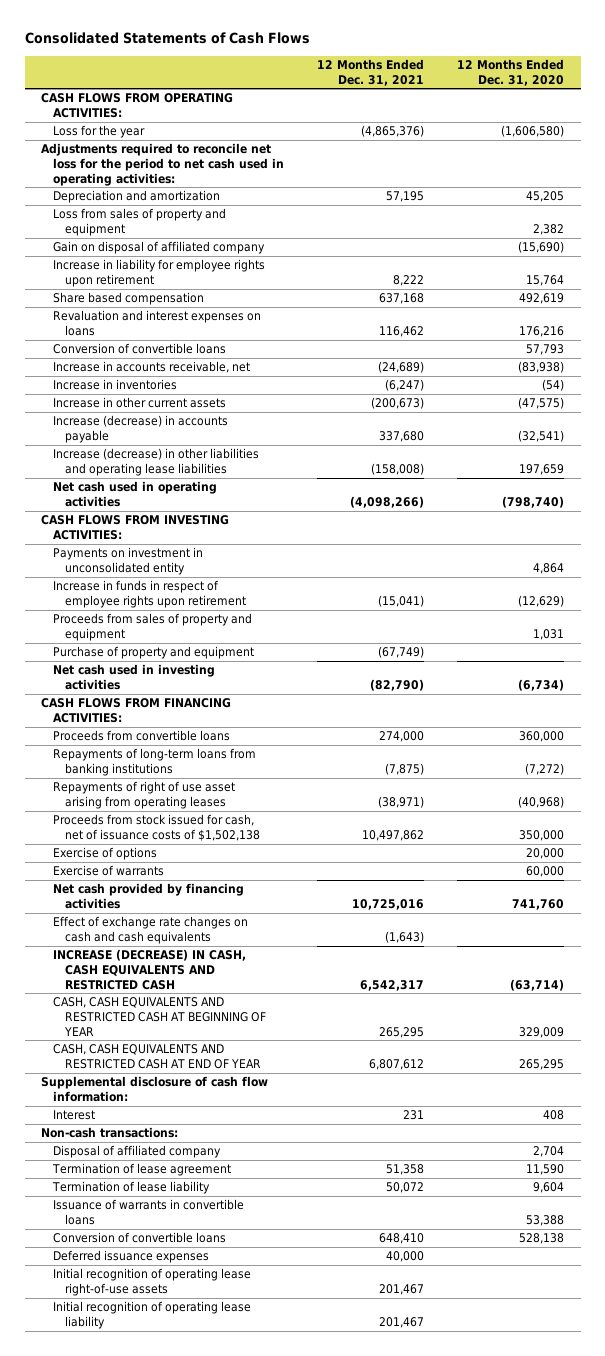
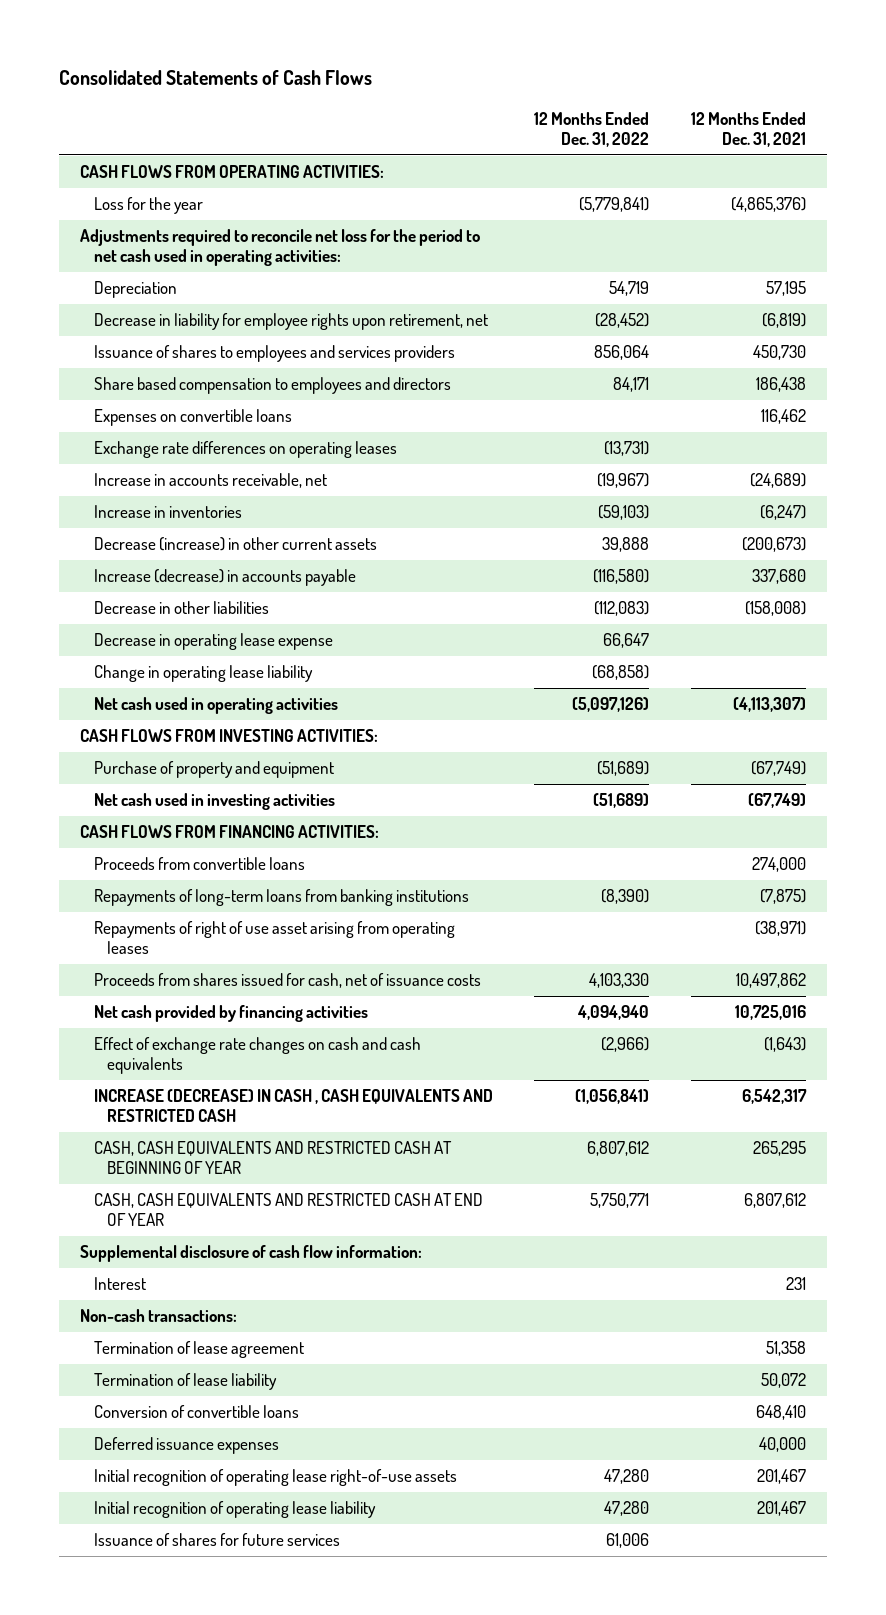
- | 12 Months Ended Dec. 31, 2021 | 12 Months Ended Dec. 31, 2020
+ | 12 Months Ended Dec. 31, 2022 | 12 Months Ended Dec. 31, 2021
- Depreciation and amortization | 57,195 | 45,205
- Loss from sales of property and equipment | | 2,382
- Gain on disposal of affiliated company | | (15,690)
- Increase in liability for employee rights upon retirement | 8,222 | 15,764
- Share based compensation | 637,168 | 492,619
- Revaluation and interest expenses on loans | 116,462 | 176,216
- Conversion of convertible loans | | 57,793
+ Depreciation | 54,719 | 57,195
+ Decrease in liability for employee rights upon retirement, net | (28,452) | (6,819)
+ Issuance of shares to employees and services providers | 856,064 | 450,730
+ Share based compensation to employees and directors | 84,171 | 186,438
+ Expenses on convertible loans | | 116,462
+ Exchange rate differences on operating leases | (13,731) |
- Increase in other current assets | (200,673) | (47,575)
+ Decrease (increase) in other current assets | 39,888 | (200,673)
- Increase (decrease) in other liabilities and operating lease liabilities | (158,008) | 197,659
- Net cash used in operating activities | (4,098,266) | (798,740)
+ Decrease in other liabilities | (112,083) | (158,008)
+ Decrease in operating lease expense | 66,647 |
+ Change in operating lease liability | (68,858) |
+ Net cash used in operating activities | (5,097,126) | (4,113,307)
- Payments on investment in unconsolidated entity | | 4,864
- Increase in funds in respect of employee rights upon retirement | (15,041) | (12,629)
- Proceeds from sales of property and equipment | | 1,031
- Net cash used in investing activities | (82,790) | (6,734)
+ Net cash used in investing activities | (51,689) | (67,749)
- Proceeds from stock issued for cash, net of issuance costs of $1,502,138 | 10,497,862 | 350,000
- Exercise of options | | 20,000
- Exercise of warrants | | 60,000
+ Proceeds from shares issued for cash, net of issuance costs | 4,103,330 | 10,497,862
- INCREASE (DECREASE) IN CASH, CASH EQUIVALENTS AND RESTRICTED CASH | 6,542,317 | (63,714)
+ INCREASE (DECREASE) IN CASH , CASH EQUIVALENTS AND RESTRICTED CASH | (1,056,841) | 6,542,317
- Disposal of affiliated company | | 2,704
- Issuance of warrants in convertible loans | | 53,388
+ Issuance of shares for future services | 61,006 |

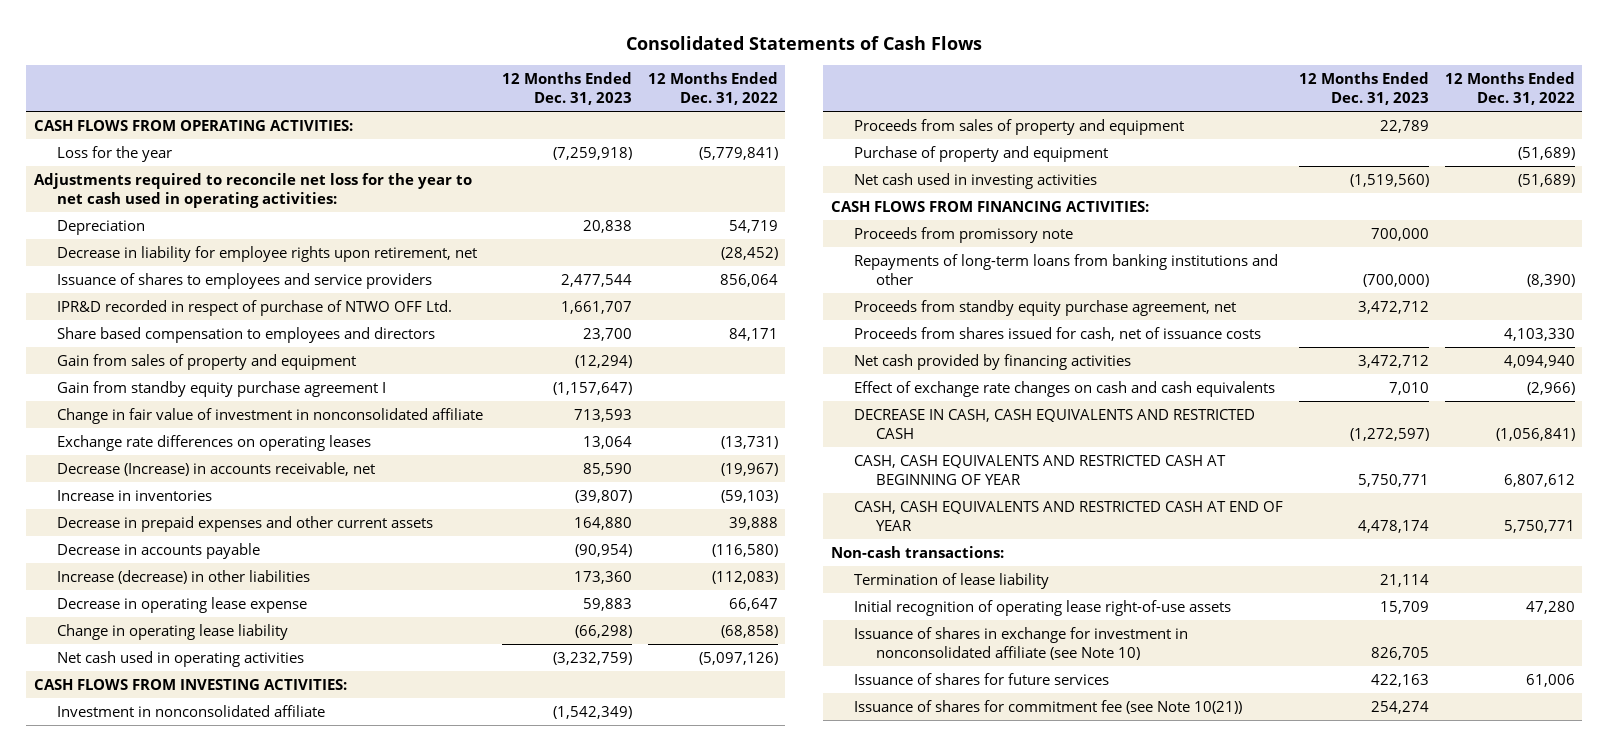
- | 12 Months Ended Dec. 31, 2022 | 12 Months Ended Dec. 31, 2021
+ | 12 Months Ended Dec. 31, 2023 | 12 Months Ended Dec. 31, 2022
- Adjustments required to reconcile net loss for the period to net cash used in operating activities:
+ Adjustments required to reconcile net loss for the year to net cash used in operating activities:
- Issuance of shares to employees and services providers | 856,064 | 450,730
+ Issuance of shares to employees and service providers | 2,477,544 | 856,064
+ IPR&D recorded in respect of purchase of NTWO OFF Ltd. | 1,661,707 |
- Expenses on convertible loans | | 116,462
+ Gain from sales of property and equipment | (12,294) |
+ Gain from standby equity purchase agreement I | (1,157,647) |
+ Change in fair value of investment in nonconsolidated affiliate | 713,593 |
- Increase in accounts receivable, net | (19,967) | (24,689)
+ Decrease (Increase) in accounts receivable, net | 85,590 | (19,967)
- Decrease (increase) in other current assets | 39,888 | (200,673)
- Increase (decrease) in accounts payable | (116,580) | 337,680
- Decrease in other liabilities | (112,083) | (158,008)
+ Decrease in prepaid expenses and other current assets | 164,880 | 39,888
+ Decrease in accounts payable | (90,954) | (116,580)
+ Increase (decrease) in other liabilities | 173,360 | (112,083)
+ Investment in nonconsolidated affiliate | (1,542,349) |
+ Proceeds from sales of property and equipment | 22,789 |
- Proceeds from convertible loans | | 274,000
- Repayments of long-term loans from banking institutions | (8,390) | (7,875)
- Repayments of right of use asset arising from operating leases | | (38,971)
+ Proceeds from promissory note | 700,000 |
+ Repayments of long-term loans from banking institutions and other | (700,000) | (8,390)
+ Proceeds from standby equity purchase agreement, net | 3,472,712 |
- INCREASE (DECREASE) IN CASH , CASH EQUIVALENTS AND RESTRICTED CASH | (1,056,841) | 6,542,317
+ DECREASE IN CASH, CASH EQUIVALENTS AND RESTRICTED CASH | (1,272,597) | (1,056,841)
- Supplemental disclosure of cash flow information:
- Interest | | 231
- Termination of lease agreement | | 51,358
- Conversion of convertible loans | | 648,410
- Deferred issuance expenses | | 40,000
- Initial recognition of operating lease liability | 47,280 | 201,467
+ Issuance of shares in exchange for investment in nonconsolidated affiliate (see Note 10) | 826,705 |
+ Issuance of shares for commitment fee (see Note 10(21)) | 254,274 |

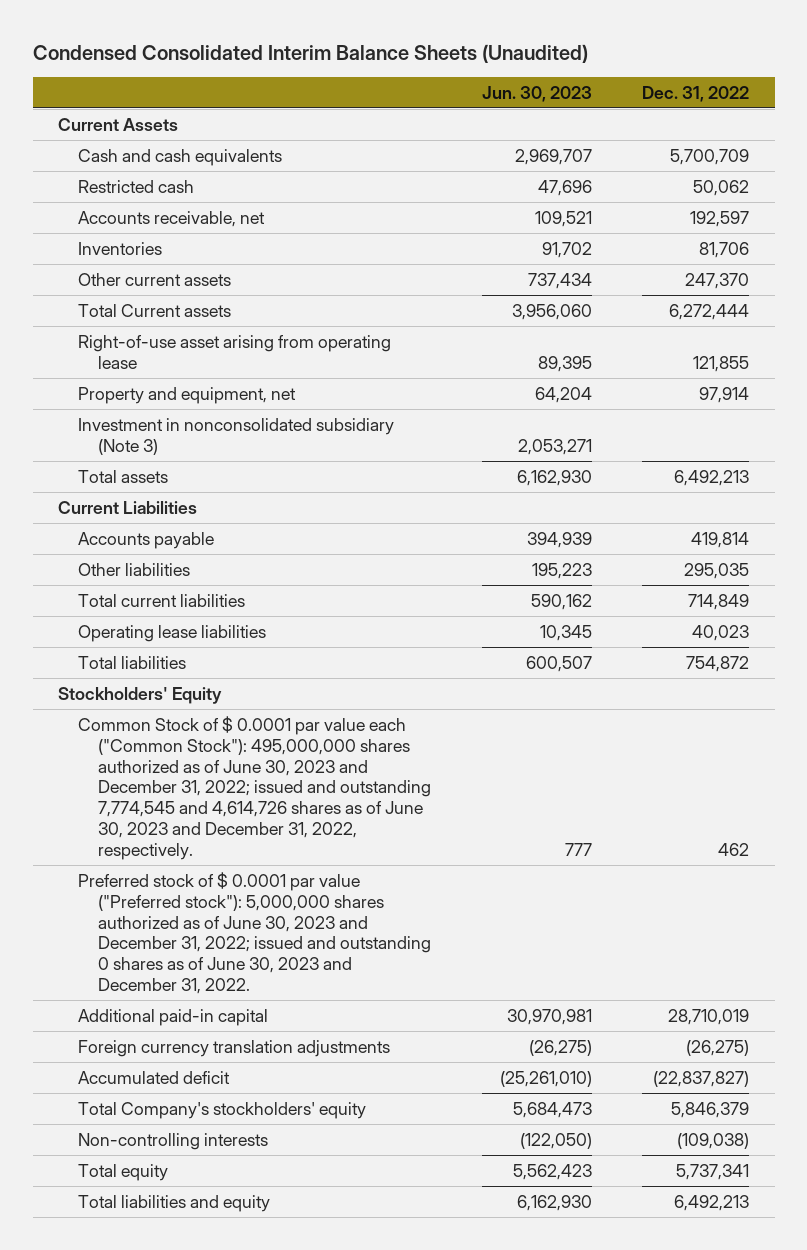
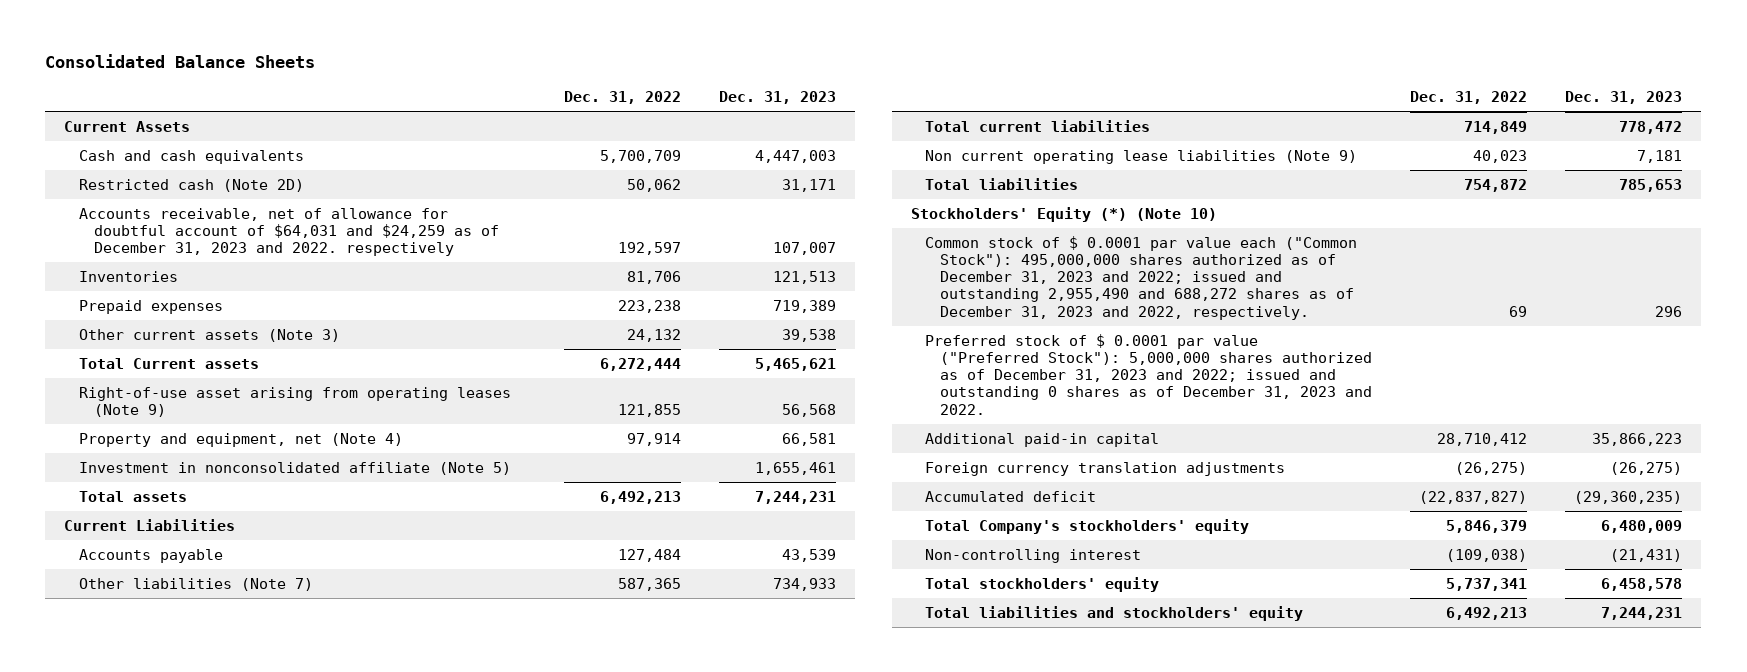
- Condensed Consolidated Interim Balance Sheets (Unaudited)
+ Consolidated Balance Sheets
- | Jun. 30, 2023 | Dec. 31, 2022
+ | Dec. 31, 2022 | Dec. 31, 2023
- Restricted cash | 47,696 | 50,062
- Accounts receivable, net | 109,521 | 192,597
+ Restricted cash (Note 2D) | 50,062 | 31,171
+ Accounts receivable, net of allowance for doubtful account of $64,031 and $24,259 as of December 31, 2023 and 2022. respectively | 192,597 | 107,007
- Other current assets | 737,434 | 247,370
+ Prepaid expenses | 223,238 | 719,389
+ Other current assets (Note 3) | 24,132 | 39,538
- Right-of-use asset arising from operating lease | 89,395 | 121,855
- Property and equipment, net | 64,204 | 97,914
- Investment in nonconsolidated subsidiary (Note 3) | 2,053,271 |
+ Right-of-use asset arising from operating leases (Note 9) | 121,855 | 56,568
+ Property and equipment, net (Note 4) | 97,914 | 66,581
+ Investment in nonconsolidated affiliate (Note 5) | | 1,655,461
- Accounts payable | 394,939 | 419,814
- Other liabilities | 195,223 | 295,035
+ Accounts payable | 127,484 | 43,539
+ Other liabilities (Note 7) | 587,365 | 734,933
- Operating lease liabilities | 10,345 | 40,023
+ Non current operating lease liabilities (Note 9) | 40,023 | 7,181
- Stockholders' Equity
- Common Stock of $ 0.0001 par value each ("Common Stock"): 495,000,000 shares authorized as of June 30, 2023 and December 31, 2022; issued and outstanding 7,774,545 and 4,614,726 shares as of June 30, 2023 and December 31, 2022, respectively. | 777 | 462
- Preferred stock of $ 0.0001 par value ("Preferred stock"): 5,000,000 shares authorized as of June 30, 2023 and December 31, 2022; issued and outstanding 0 shares as of June 30, 2023 and December 31, 2022.
- Additional paid-in capital | 30,970,981 | 28,710,019
+ Stockholders' Equity (*) (Note 10)
+ Common stock of $ 0.0001 par value each ("Common Stock"): 495,000,000 shares authorized as of December 31, 2023 and 2022; issued and outstanding 2,955,490 and 688,272 shares as of December 31, 2023 and 2022, respectively. | 69 | 296
+ Preferred stock of $ 0.0001 par value ("Preferred Stock"): 5,000,000 shares authorized as of December 31, 2023 and 2022; issued and outstanding 0 shares as of December 31, 2023 and 2022.
+ Additional paid-in capital | 28,710,412 | 35,866,223
- Non-controlling interests | (122,050) | (109,038)
- Total equity | 5,562,423 | 5,737,341
- Total liabilities and equity | 6,162,930 | 6,492,213
+ Non-controlling interest | (109,038) | (21,431)
+ Total stockholders' equity | 5,737,341 | 6,458,578
+ Total liabilities and stockholders' equity | 6,492,213 | 7,244,231

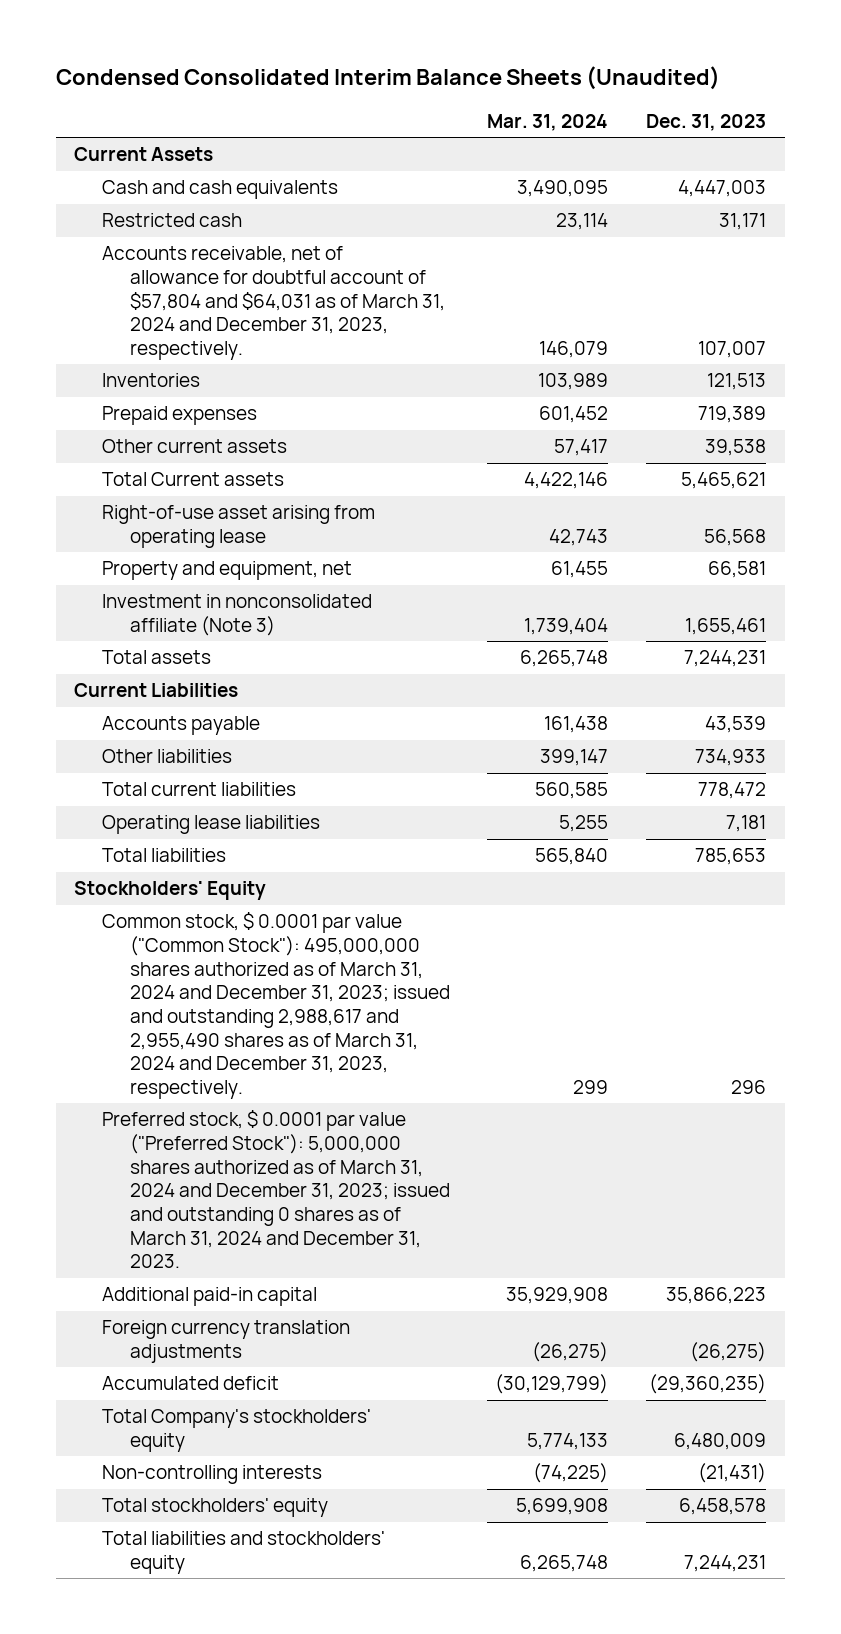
- Consolidated Balance Sheets
+ Condensed Consolidated Interim Balance Sheets (Unaudited)
- | Dec. 31, 2022 | Dec. 31, 2023
+ | Mar. 31, 2024 | Dec. 31, 2023
- Restricted cash (Note 2D) | 50,062 | 31,171
- Accounts receivable, net of allowance for doubtful account of $64,031 and $24,259 as of December 31, 2023 and 2022. respectively | 192,597 | 107,007
+ Restricted cash | 23,114 | 31,171
+ Accounts receivable, net of allowance for doubtful account of $57,804 and $64,031 as of March 31, 2024 and December 31, 2023, respectively. | 146,079 | 107,007
- Other current assets (Note 3) | 24,132 | 39,538
+ Other current assets | 57,417 | 39,538
- Right-of-use asset arising from operating leases (Note 9) | 121,855 | 56,568
- Property and equipment, net (Note 4) | 97,914 | 66,581
- Investment in nonconsolidated affiliate (Note 5) | | 1,655,461
+ Right-of-use asset arising from operating lease | 42,743 | 56,568
+ Property and equipment, net | 61,455 | 66,581
+ Investment in nonconsolidated affiliate (Note 3) | 1,739,404 | 1,655,461
- Other liabilities (Note 7) | 587,365 | 734,933
+ Other liabilities | 399,147 | 734,933
- Non current operating lease liabilities (Note 9) | 40,023 | 7,181
+ Operating lease liabilities | 5,255 | 7,181
- Stockholders' Equity (*) (Note 10)
- Common stock of $ 0.0001 par value each ("Common Stock"): 495,000,000 shares authorized as of December 31, 2023 and 2022; issued and outstanding 2,955,490 and 688,272 shares as of December 31, 2023 and 2022, respectively. | 69 | 296
- Preferred stock of $ 0.0001 par value ("Preferred Stock"): 5,000,000 shares authorized as of December 31, 2023 and 2022; issued and outstanding 0 shares as of December 31, 2023 and 2022.
+ Stockholders' Equity
+ Common stock, $ 0.0001 par value ("Common Stock"): 495,000,000 shares authorized as of March 31, 2024 and December 31, 2023; issued and outstanding 2,988,617 and 2,955,490 shares as of March 31, 2024 and December 31, 2023, respectively. | 299 | 296
+ Preferred stock, $ 0.0001 par value ("Preferred Stock"): 5,000,000 shares authorized as of March 31, 2024 and December 31, 2023; issued and outstanding 0 shares as of March 31, 2024 and December 31, 2023.
- Non-controlling interest | (109,038) | (21,431)
+ Non-controlling interests | (74,225) | (21,431)

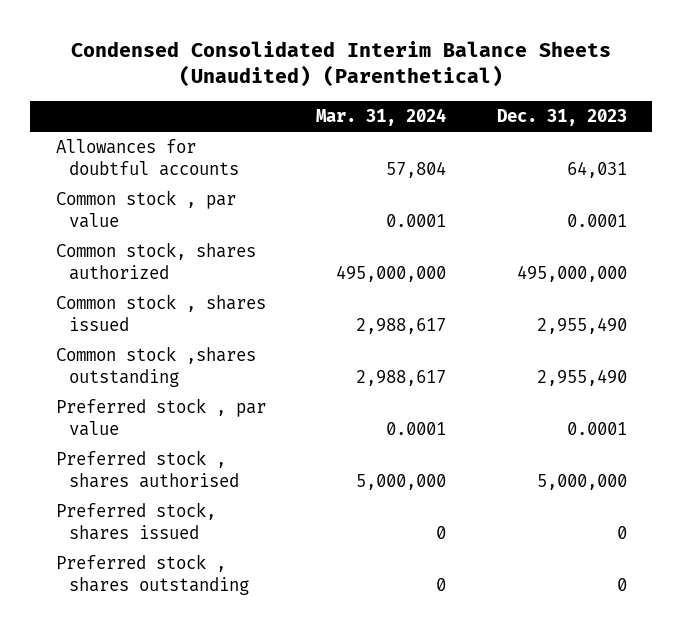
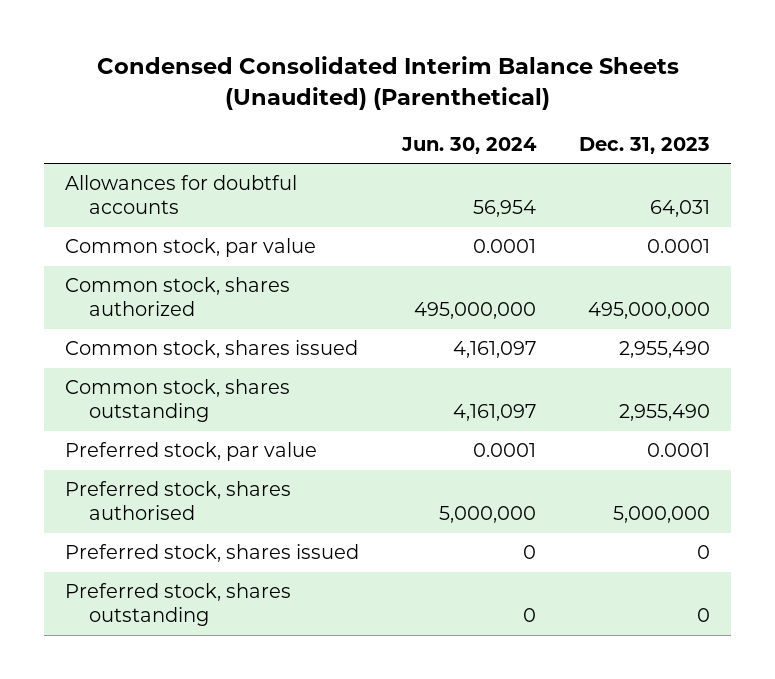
- | Mar. 31, 2024 | Dec. 31, 2023
+ | Jun. 30, 2024 | Dec. 31, 2023
- Common stock , par value | 0.0001 | 0.0001
+ Common stock, par value | 0.0001 | 0.0001
- Common stock , shares issued | 2,988,617 | 2,955,490
- Common stock ,shares outstanding | 2,988,617 | 2,955,490
- Preferred stock , par value | 0.0001 | 0.0001
- Preferred stock , shares authorised | 5,000,000 | 5,000,000
+ Common stock, shares issued | 4,161,097 | 2,955,490
+ Common stock, shares outstanding | 4,161,097 | 2,955,490
+ Preferred stock, par value | 0.0001 | 0.0001
+ Preferred stock, shares authorised | 5,000,000 | 5,000,000
- Preferred stock , shares outstanding | 0 | 0
+ Preferred stock, shares outstanding | 0 | 0

